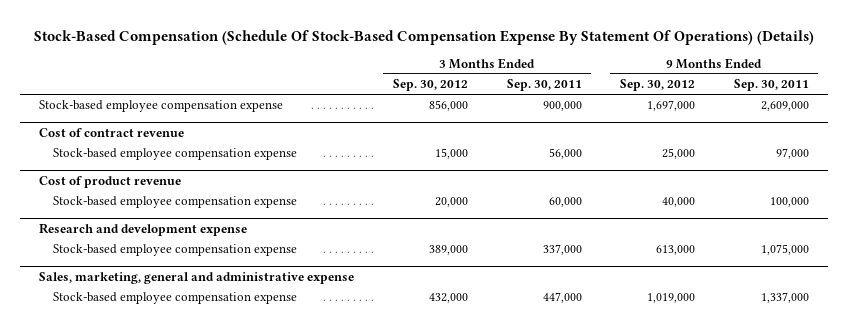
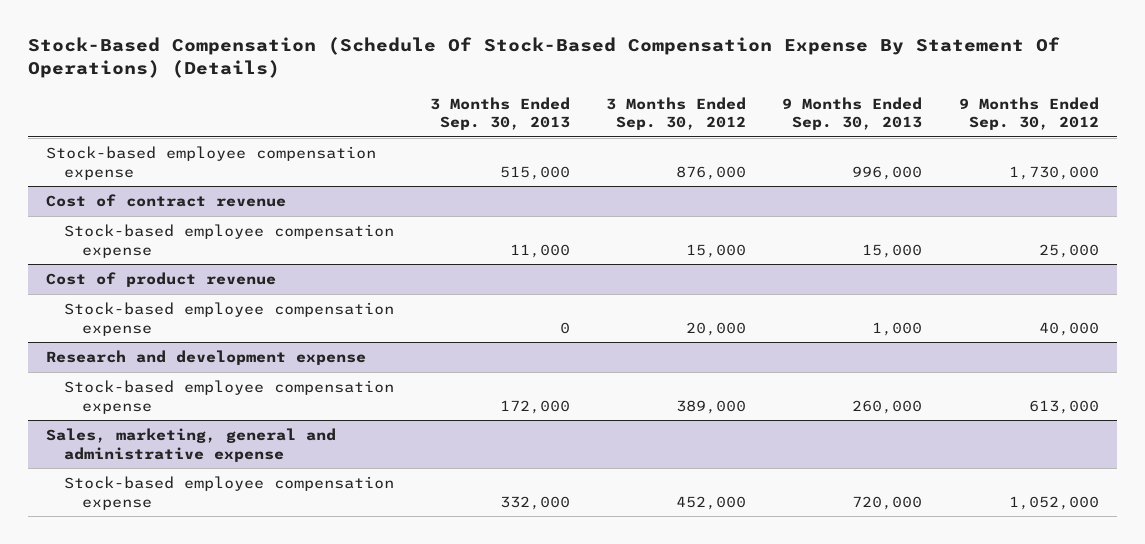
- | 3 Months Ended Sep. 30, 2012 | 3 Months Ended Sep. 30, 2011 | 9 Months Ended Sep. 30, 2012 | 9 Months Ended Sep. 30, 2011
+ | 3 Months Ended Sep. 30, 2013 | 3 Months Ended Sep. 30, 2012 | 9 Months Ended Sep. 30, 2013 | 9 Months Ended Sep. 30, 2012
- Stock-based employee compensation expense | 856,000 | 900,000 | 1,697,000 | 2,609,000
+ Stock-based employee compensation expense | 515,000 | 876,000 | 996,000 | 1,730,000
@ Sales, marketing, general and administrative expense
- Stock-based employee compensation expense | 432,000 | 447,000 | 1,019,000 | 1,337,000
+ Stock-based employee compensation expense | 332,000 | 452,000 | 720,000 | 1,052,000

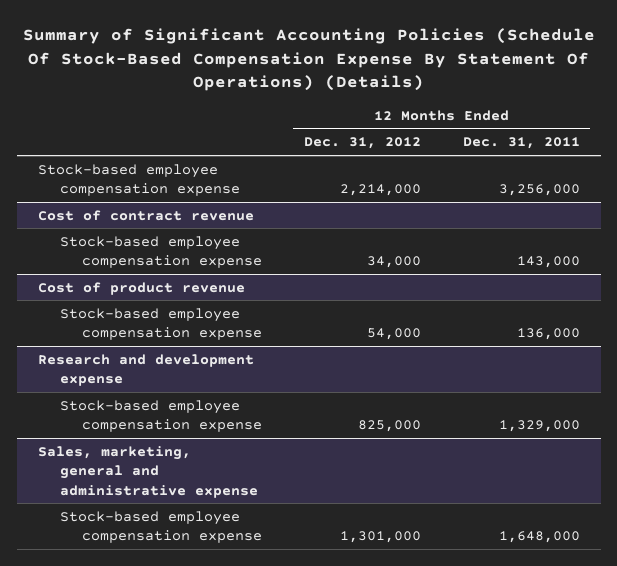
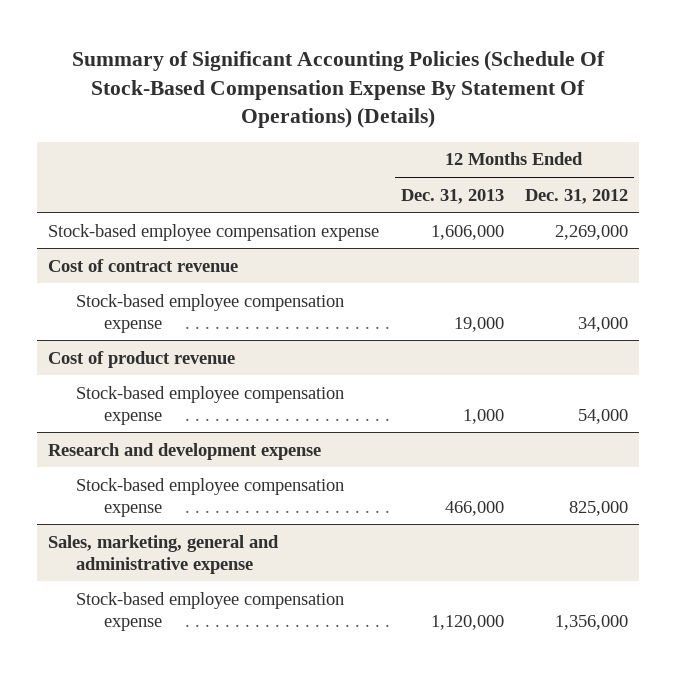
- | 12 Months Ended Dec. 31, 2012 | 12 Months Ended Dec. 31, 2011
+ | 12 Months Ended Dec. 31, 2013 | 12 Months Ended Dec. 31, 2012
- Stock-based employee compensation expense | 2,214,000 | 3,256,000
+ Stock-based employee compensation expense | 1,606,000 | 2,269,000
@ Sales, marketing, general and administrative expense
- Stock-based employee compensation expense | 1,301,000 | 1,648,000
+ Stock-based employee compensation expense | 1,120,000 | 1,356,000

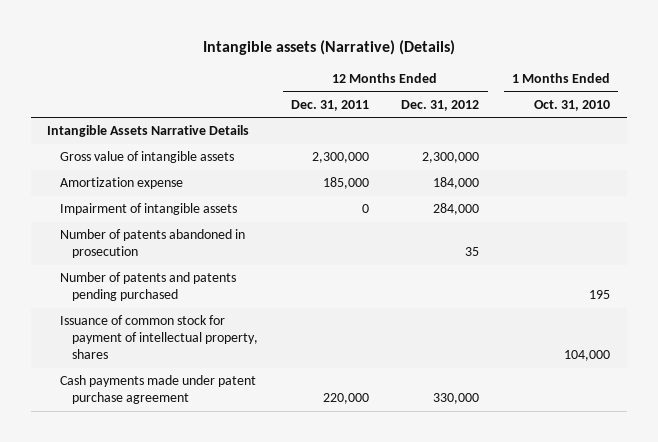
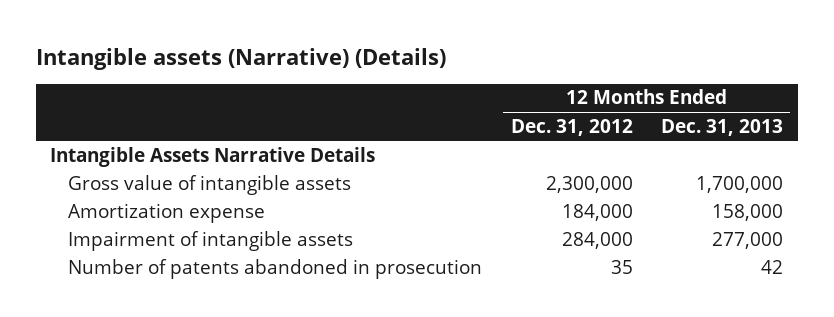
- | 12 Months Ended Dec. 31, 2011 | 12 Months Ended Dec. 31, 2012 | 1 Months Ended Oct. 31, 2010
+ | 12 Months Ended Dec. 31, 2012 | 12 Months Ended Dec. 31, 2013
- Number of patents and patents pending purchased | | | 195
- Issuance of common stock for payment of intellectual property, shares | | | 104,000
- Cash payments made under patent purchase agreement | 220,000 | 330,000 |

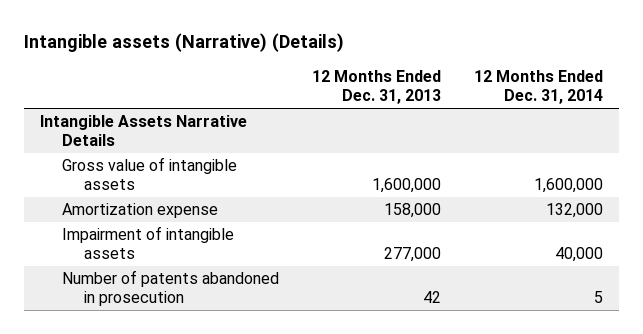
- | 12 Months Ended Dec. 31, 2012 | 12 Months Ended Dec. 31, 2013
+ | 12 Months Ended Dec. 31, 2013 | 12 Months Ended Dec. 31, 2014
- Gross value of intangible assets | 2,300,000 | 1,700,000
+ Gross value of intangible assets | 1,600,000 | 1,600,000

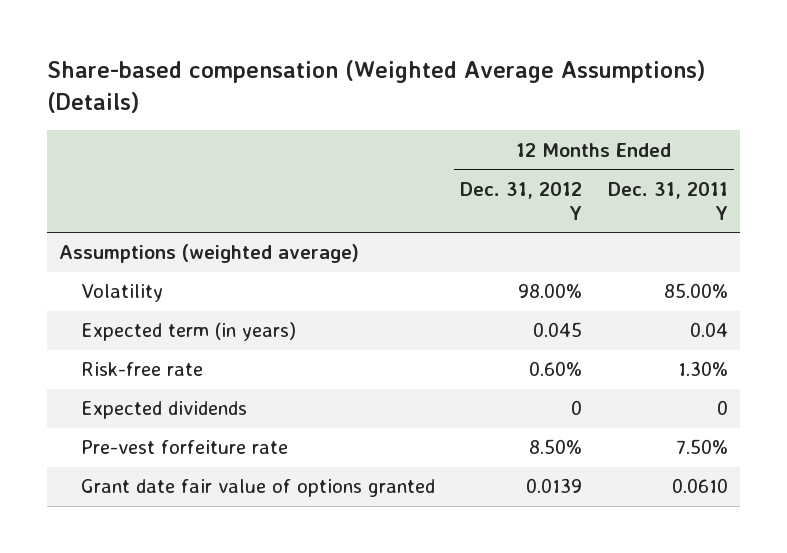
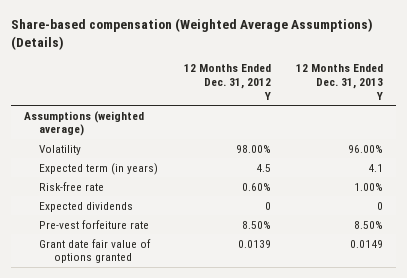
- | 12 Months Ended Dec. 31, 2012 Y | 12 Months Ended Dec. 31, 2011 Y
+ | 12 Months Ended Dec. 31, 2012 Y | 12 Months Ended Dec. 31, 2013 Y
- Expected term (in years) | 0.045 | 0.04
+ Expected term (in years) | 4.5 | 4.1

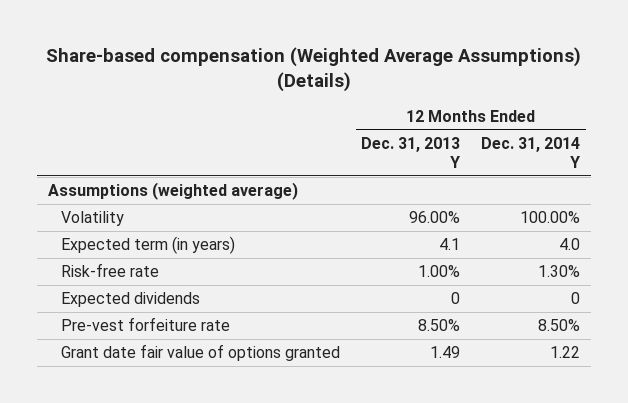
- | 12 Months Ended Dec. 31, 2012 Y | 12 Months Ended Dec. 31, 2013 Y
+ | 12 Months Ended Dec. 31, 2013 Y | 12 Months Ended Dec. 31, 2014 Y
- Grant date fair value of options granted | 0.0139 | 0.0149
+ Grant date fair value of options granted | 1.49 | 1.22

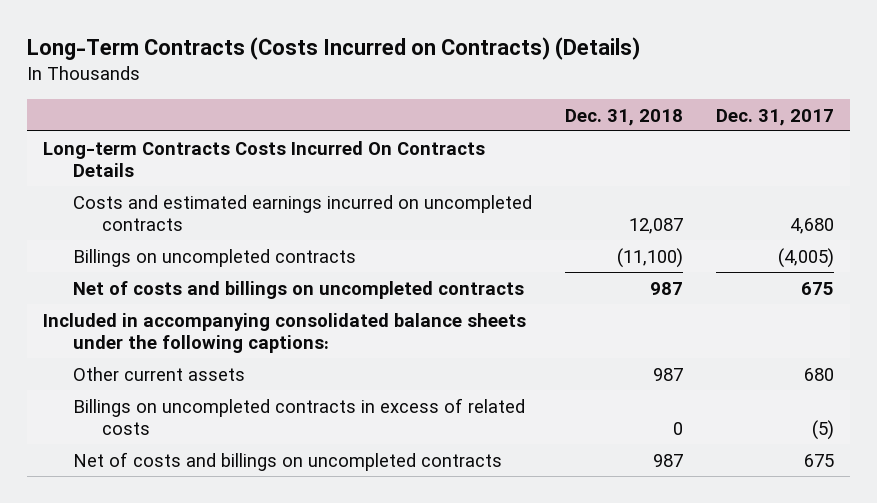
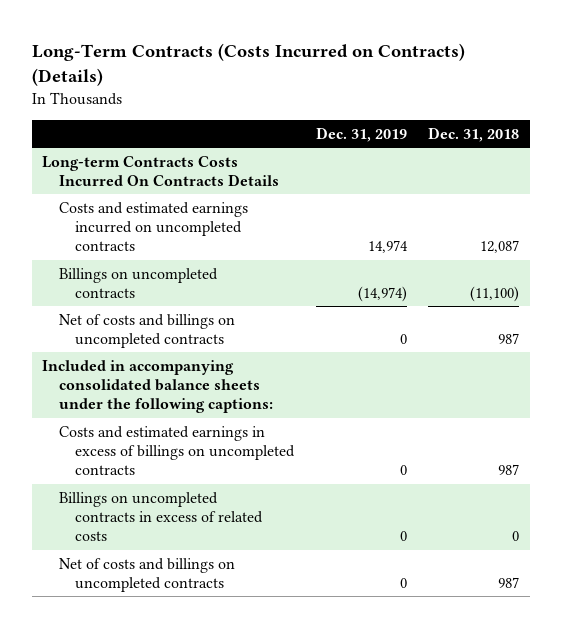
- | Dec. 31, 2018 | Dec. 31, 2017
+ | Dec. 31, 2019 | Dec. 31, 2018
- Other current assets | 987 | 680
+ Costs and estimated earnings in excess of billings on uncompleted contracts | 0 | 987

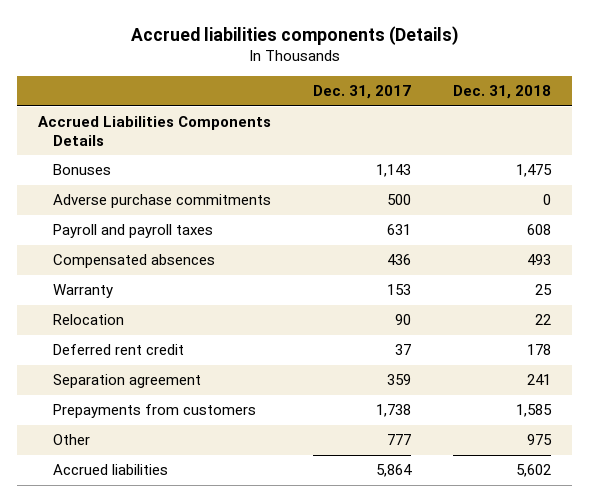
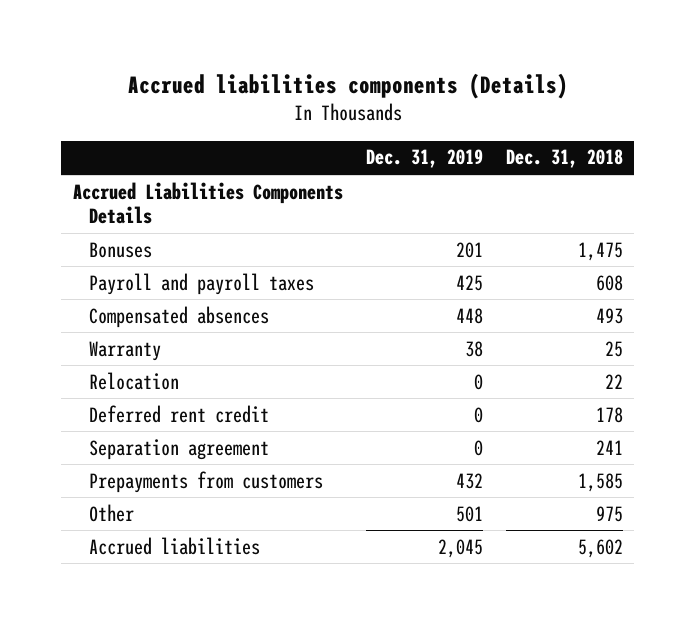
- | Dec. 31, 2017 | Dec. 31, 2018
+ | Dec. 31, 2019 | Dec. 31, 2018
- Adverse purchase commitments | 500 | 0

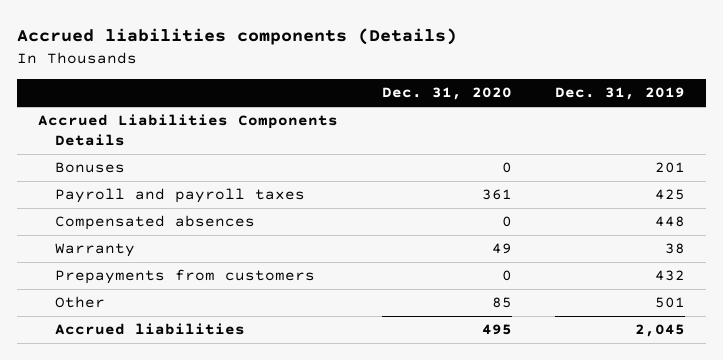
- | Dec. 31, 2019 | Dec. 31, 2018
+ | Dec. 31, 2020 | Dec. 31, 2019
- Relocation | 0 | 22
- Deferred rent credit | 0 | 178
- Separation agreement | 0 | 241

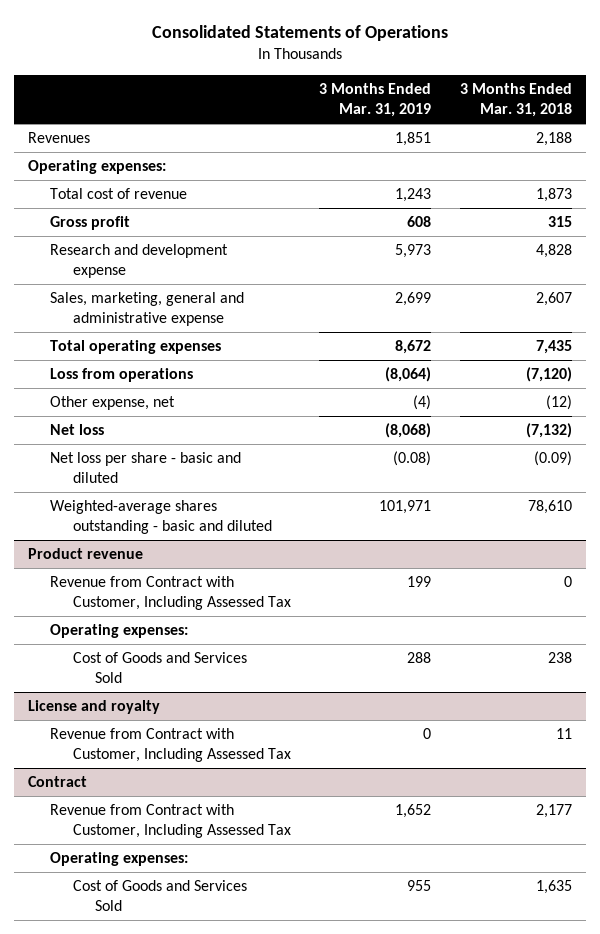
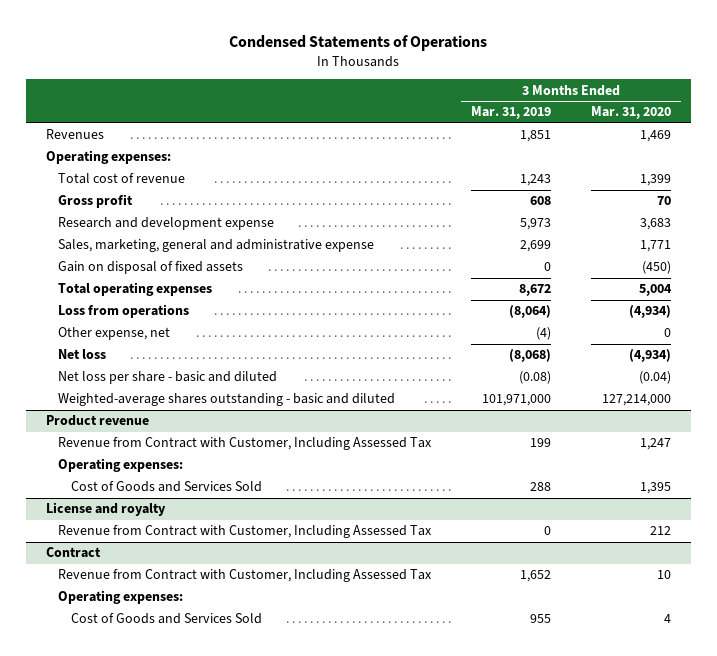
- Consolidated Statements of Operations
+ Condensed Statements of Operations
- | 3 Months Ended Mar. 31, 2019 | 3 Months Ended Mar. 31, 2018
+ | 3 Months Ended Mar. 31, 2019 | 3 Months Ended Mar. 31, 2020
+ Gain on disposal of fixed assets | 0 | (450)
- Weighted-average shares outstanding - basic and diluted | 101,971 | 78,610
+ Weighted-average shares outstanding - basic and diluted | 101,971,000 | 127,214,000

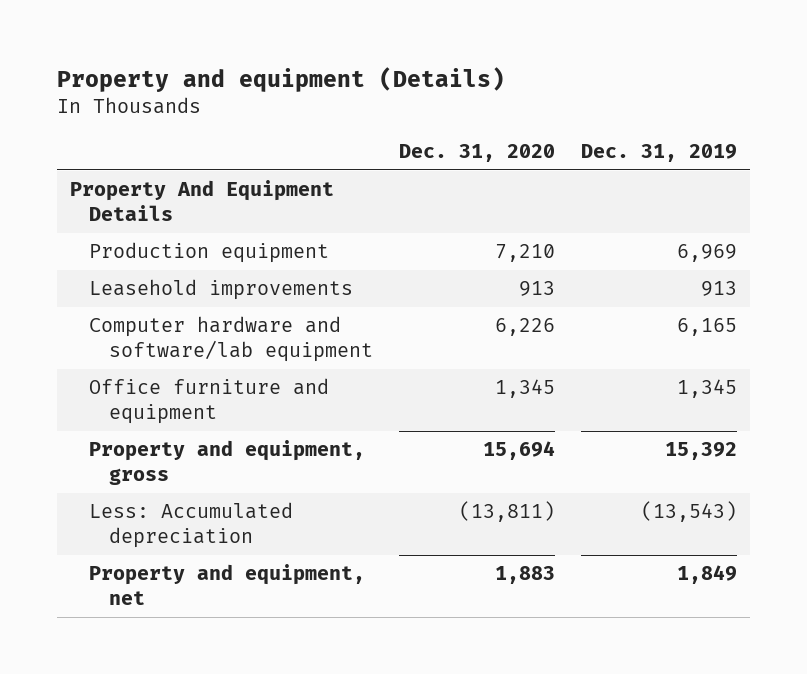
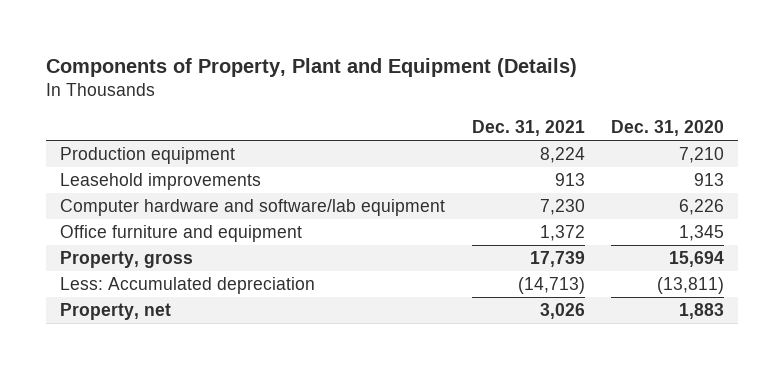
- Property and equipment (Details)
+ Components of Property, Plant and Equipment (Details)
- | Dec. 31, 2020 | Dec. 31, 2019
+ | Dec. 31, 2021 | Dec. 31, 2020
- Property And Equipment Details
- Property and equipment, gross | 15,694 | 15,392
+ Property, gross | 17,739 | 15,694
- Property and equipment, net | 1,883 | 1,849
+ Property, net | 3,026 | 1,883

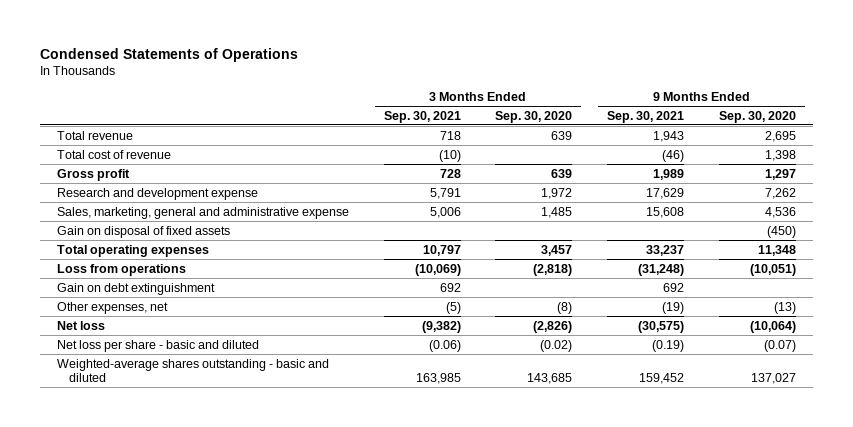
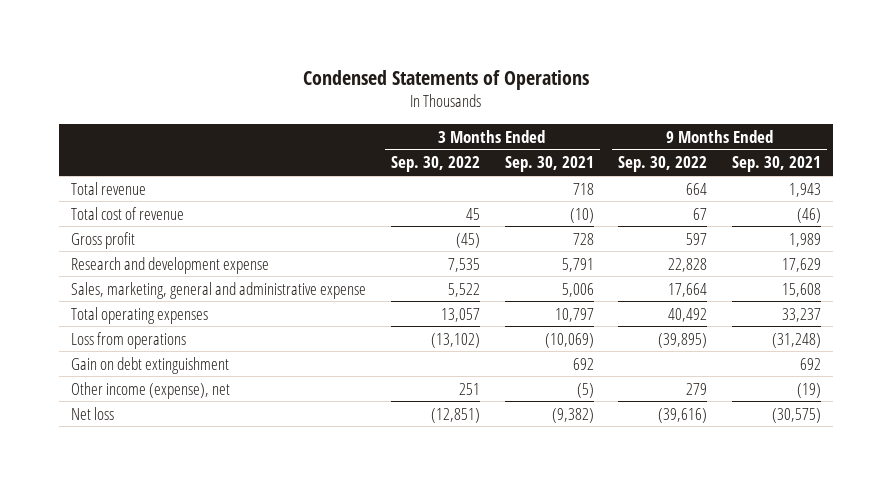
- | 3 Months Ended Sep. 30, 2021 | 3 Months Ended Sep. 30, 2020 | 9 Months Ended Sep. 30, 2021 | 9 Months Ended Sep. 30, 2020
+ | 3 Months Ended Sep. 30, 2022 | 3 Months Ended Sep. 30, 2021 | 9 Months Ended Sep. 30, 2022 | 9 Months Ended Sep. 30, 2021
- Gain on disposal of fixed assets | | | | (450)
- Other expenses, net | (5) | (8) | (19) | (13)
+ Other income (expense), net | 251 | (5) | 279 | (19)
- Net loss per share - basic and diluted | (0.06) | (0.02) | (0.19) | (0.07)
- Weighted-average shares outstanding - basic and diluted | 163,985 | 143,685 | 159,452 | 137,027

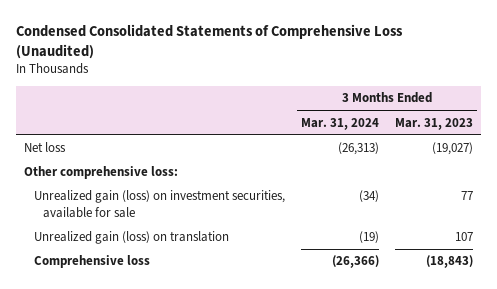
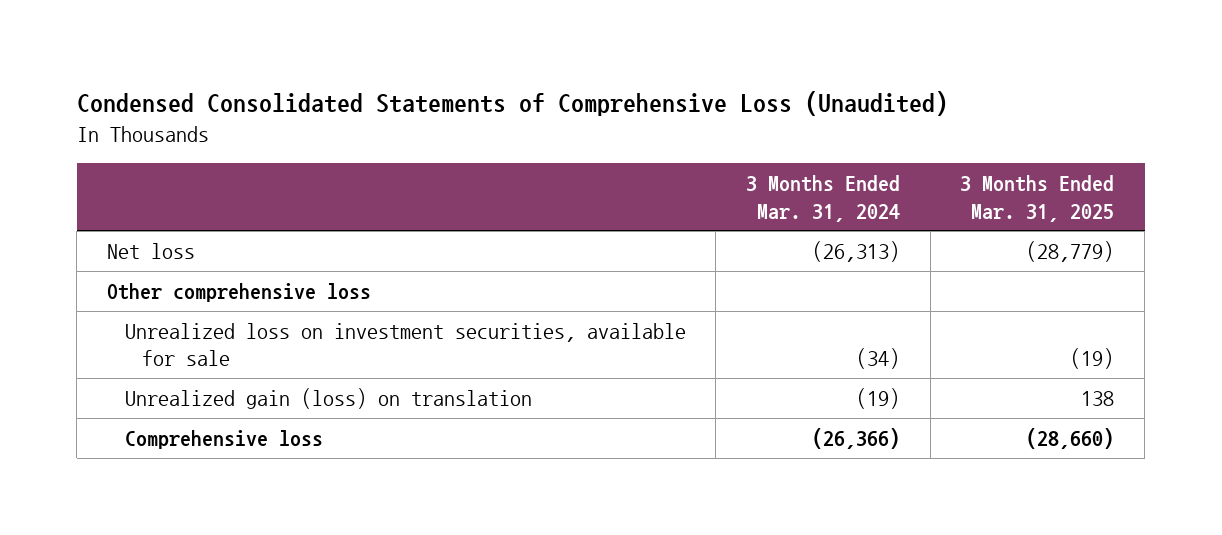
- | 3 Months Ended Mar. 31, 2024 | 3 Months Ended Mar. 31, 2023
+ | 3 Months Ended Mar. 31, 2024 | 3 Months Ended Mar. 31, 2025
- Other comprehensive loss:
- Unrealized gain (loss) on investment securities, available for sale | (34) | 77
+ Other comprehensive loss
+ Unrealized loss on investment securities, available for sale | (34) | (19)

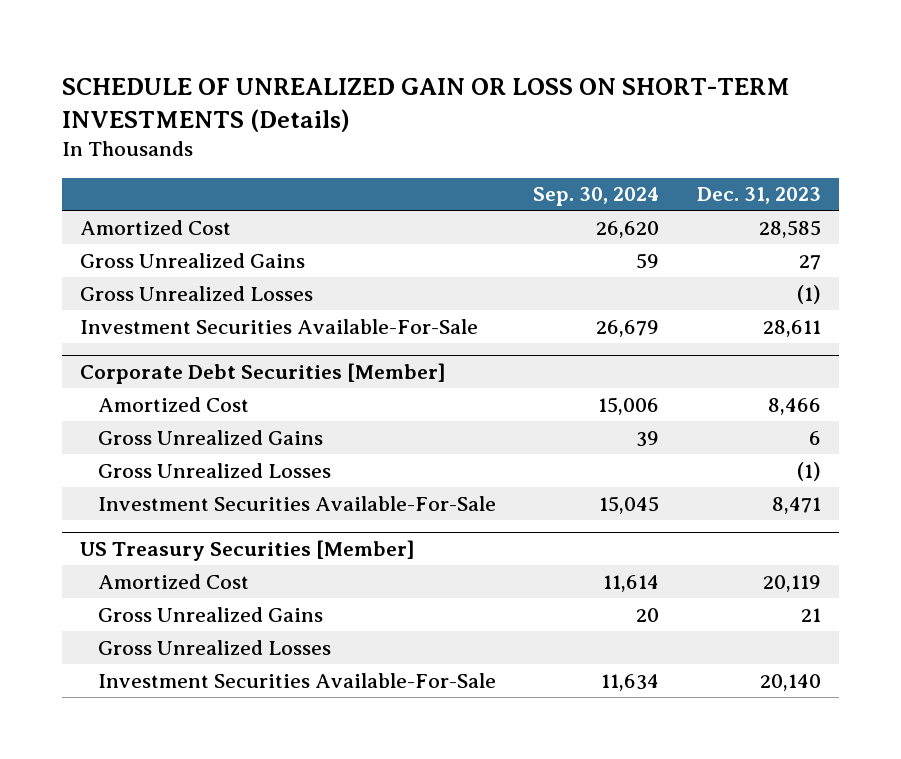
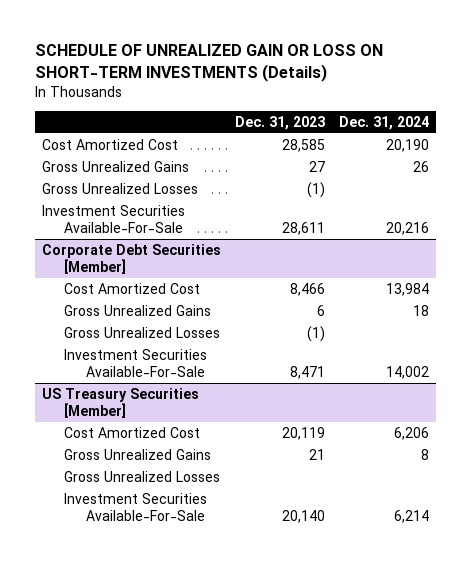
- | Sep. 30, 2024 | Dec. 31, 2023
+ | Dec. 31, 2023 | Dec. 31, 2024
- Amortized Cost | 26,620 | 28,585
+ Cost Amortized Cost | 28,585 | 20,190
@ Corporate Debt Securities [Member]
- Amortized Cost | 15,006 | 8,466
+ Cost Amortized Cost | 8,466 | 13,984
@ US Treasury Securities [Member]
- Amortized Cost | 11,614 | 20,119
+ Cost Amortized Cost | 20,119 | 6,206

